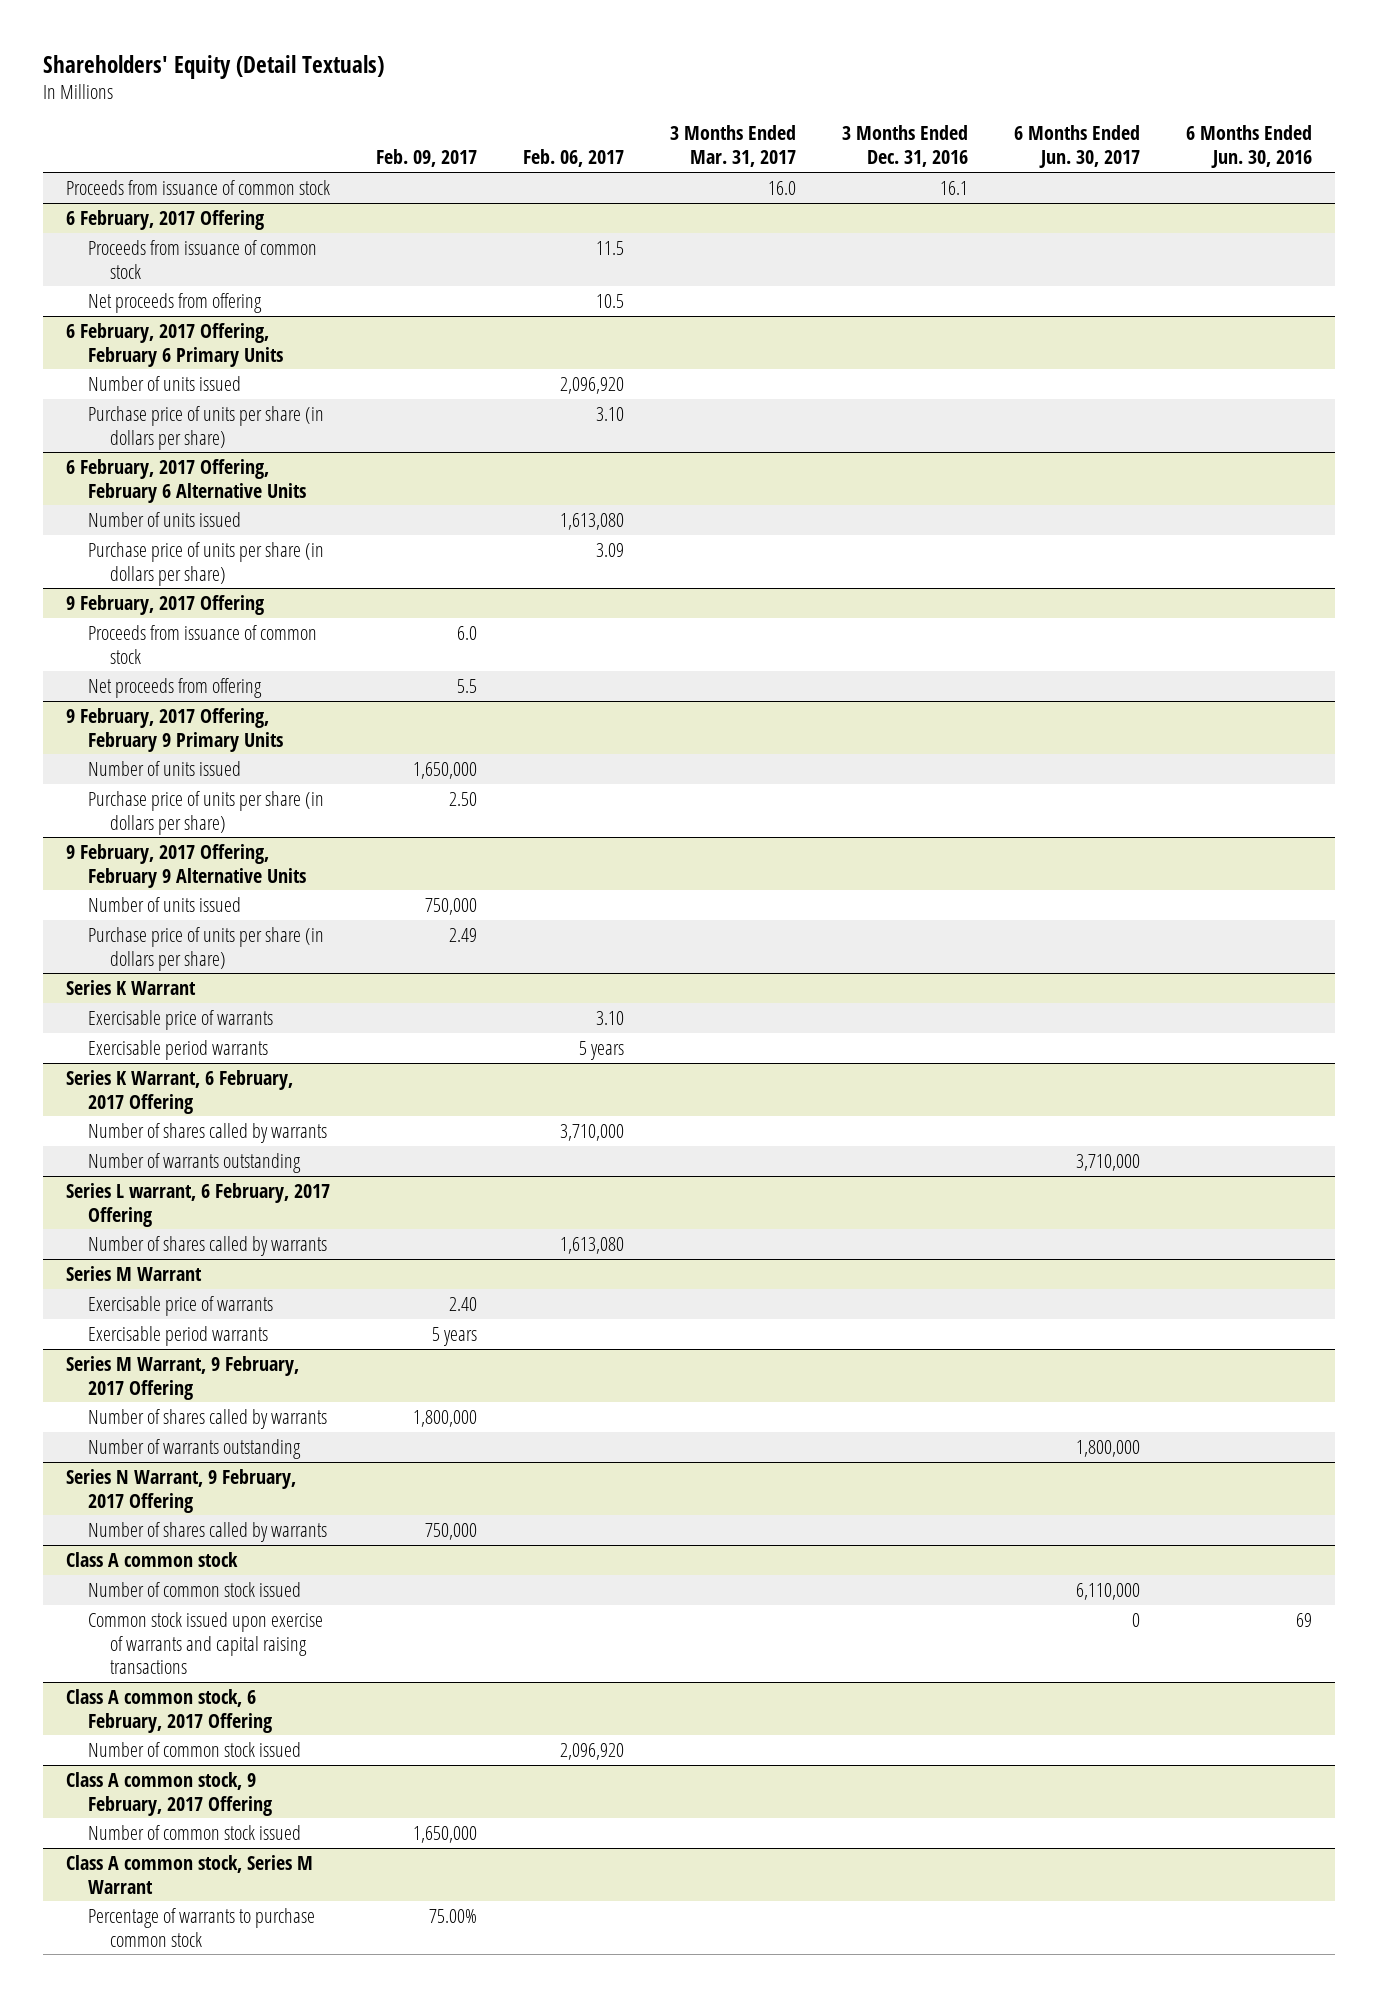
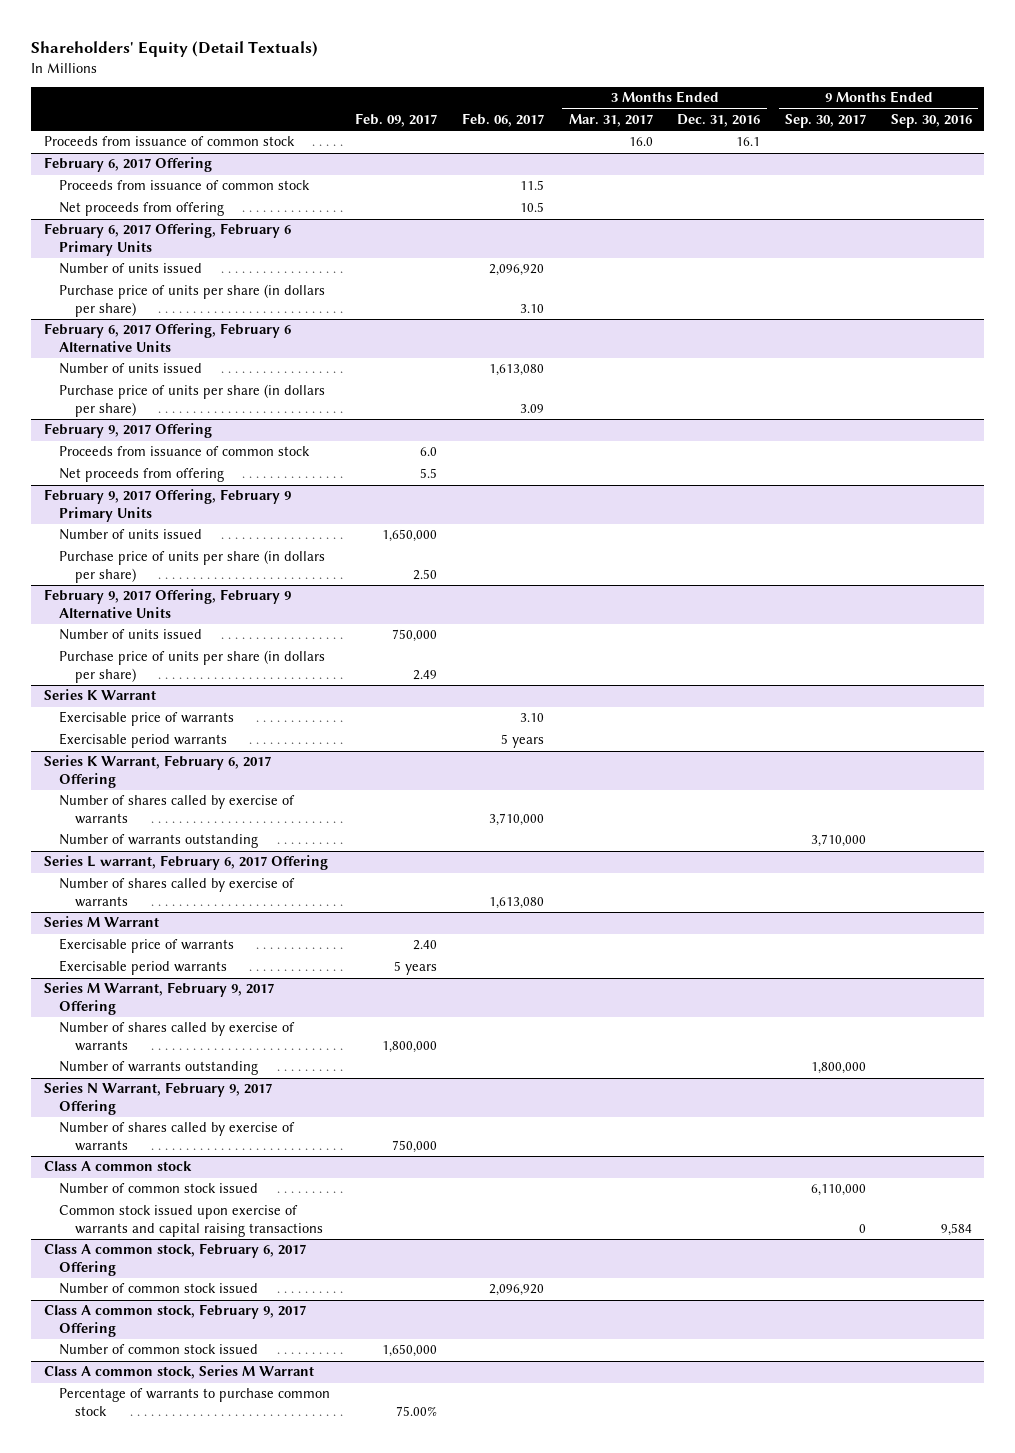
- | Feb. 09, 2017 | Feb. 06, 2017 | 3 Months Ended Mar. 31, 2017 | 3 Months Ended Dec. 31, 2016 | 6 Months Ended Jun. 30, 2017 | 6 Months Ended Jun. 30, 2016
+ | Feb. 09, 2017 | Feb. 06, 2017 | 3 Months Ended Mar. 31, 2017 | 3 Months Ended Dec. 31, 2016 | 9 Months Ended Sep. 30, 2017 | 9 Months Ended Sep. 30, 2016
- 6 February, 2017 Offering
+ February 6, 2017 Offering
- 6 February, 2017 Offering, February 6 Primary Units
+ February 6, 2017 Offering, February 6 Primary Units
- 6 February, 2017 Offering, February 6 Alternative Units
+ February 6, 2017 Offering, February 6 Alternative Units
- 9 February, 2017 Offering
+ February 9, 2017 Offering
- 9 February, 2017 Offering, February 9 Primary Units
+ February 9, 2017 Offering, February 9 Primary Units
- 9 February, 2017 Offering, February 9 Alternative Units
+ February 9, 2017 Offering, February 9 Alternative Units
- Series K Warrant, 6 February, 2017 Offering
- Number of shares called by warrants | | 3,710,000 | | | |
+ Series K Warrant, February 6, 2017 Offering
+ Number of shares called by exercise of warrants | | 3,710,000 | | | |
- Series L warrant, 6 February, 2017 Offering
- Number of shares called by warrants | | 1,613,080 | | | |
+ Series L warrant, February 6, 2017 Offering
+ Number of shares called by exercise of warrants | | 1,613,080 | | | |
- Series M Warrant, 9 February, 2017 Offering
- Number of shares called by warrants | 1,800,000 | | | | |
+ Series M Warrant, February 9, 2017 Offering
+ Number of shares called by exercise of warrants | 1,800,000 | | | | |
- Series N Warrant, 9 February, 2017 Offering
- Number of shares called by warrants | 750,000 | | | | |
+ Series N Warrant, February 9, 2017 Offering
+ Number of shares called by exercise of warrants | 750,000 | | | | |
- Class A common stock, 6 February, 2017 Offering
+ Class A common stock, February 6, 2017 Offering
- Class A common stock, 9 February, 2017 Offering
+ Class A common stock, February 9, 2017 Offering

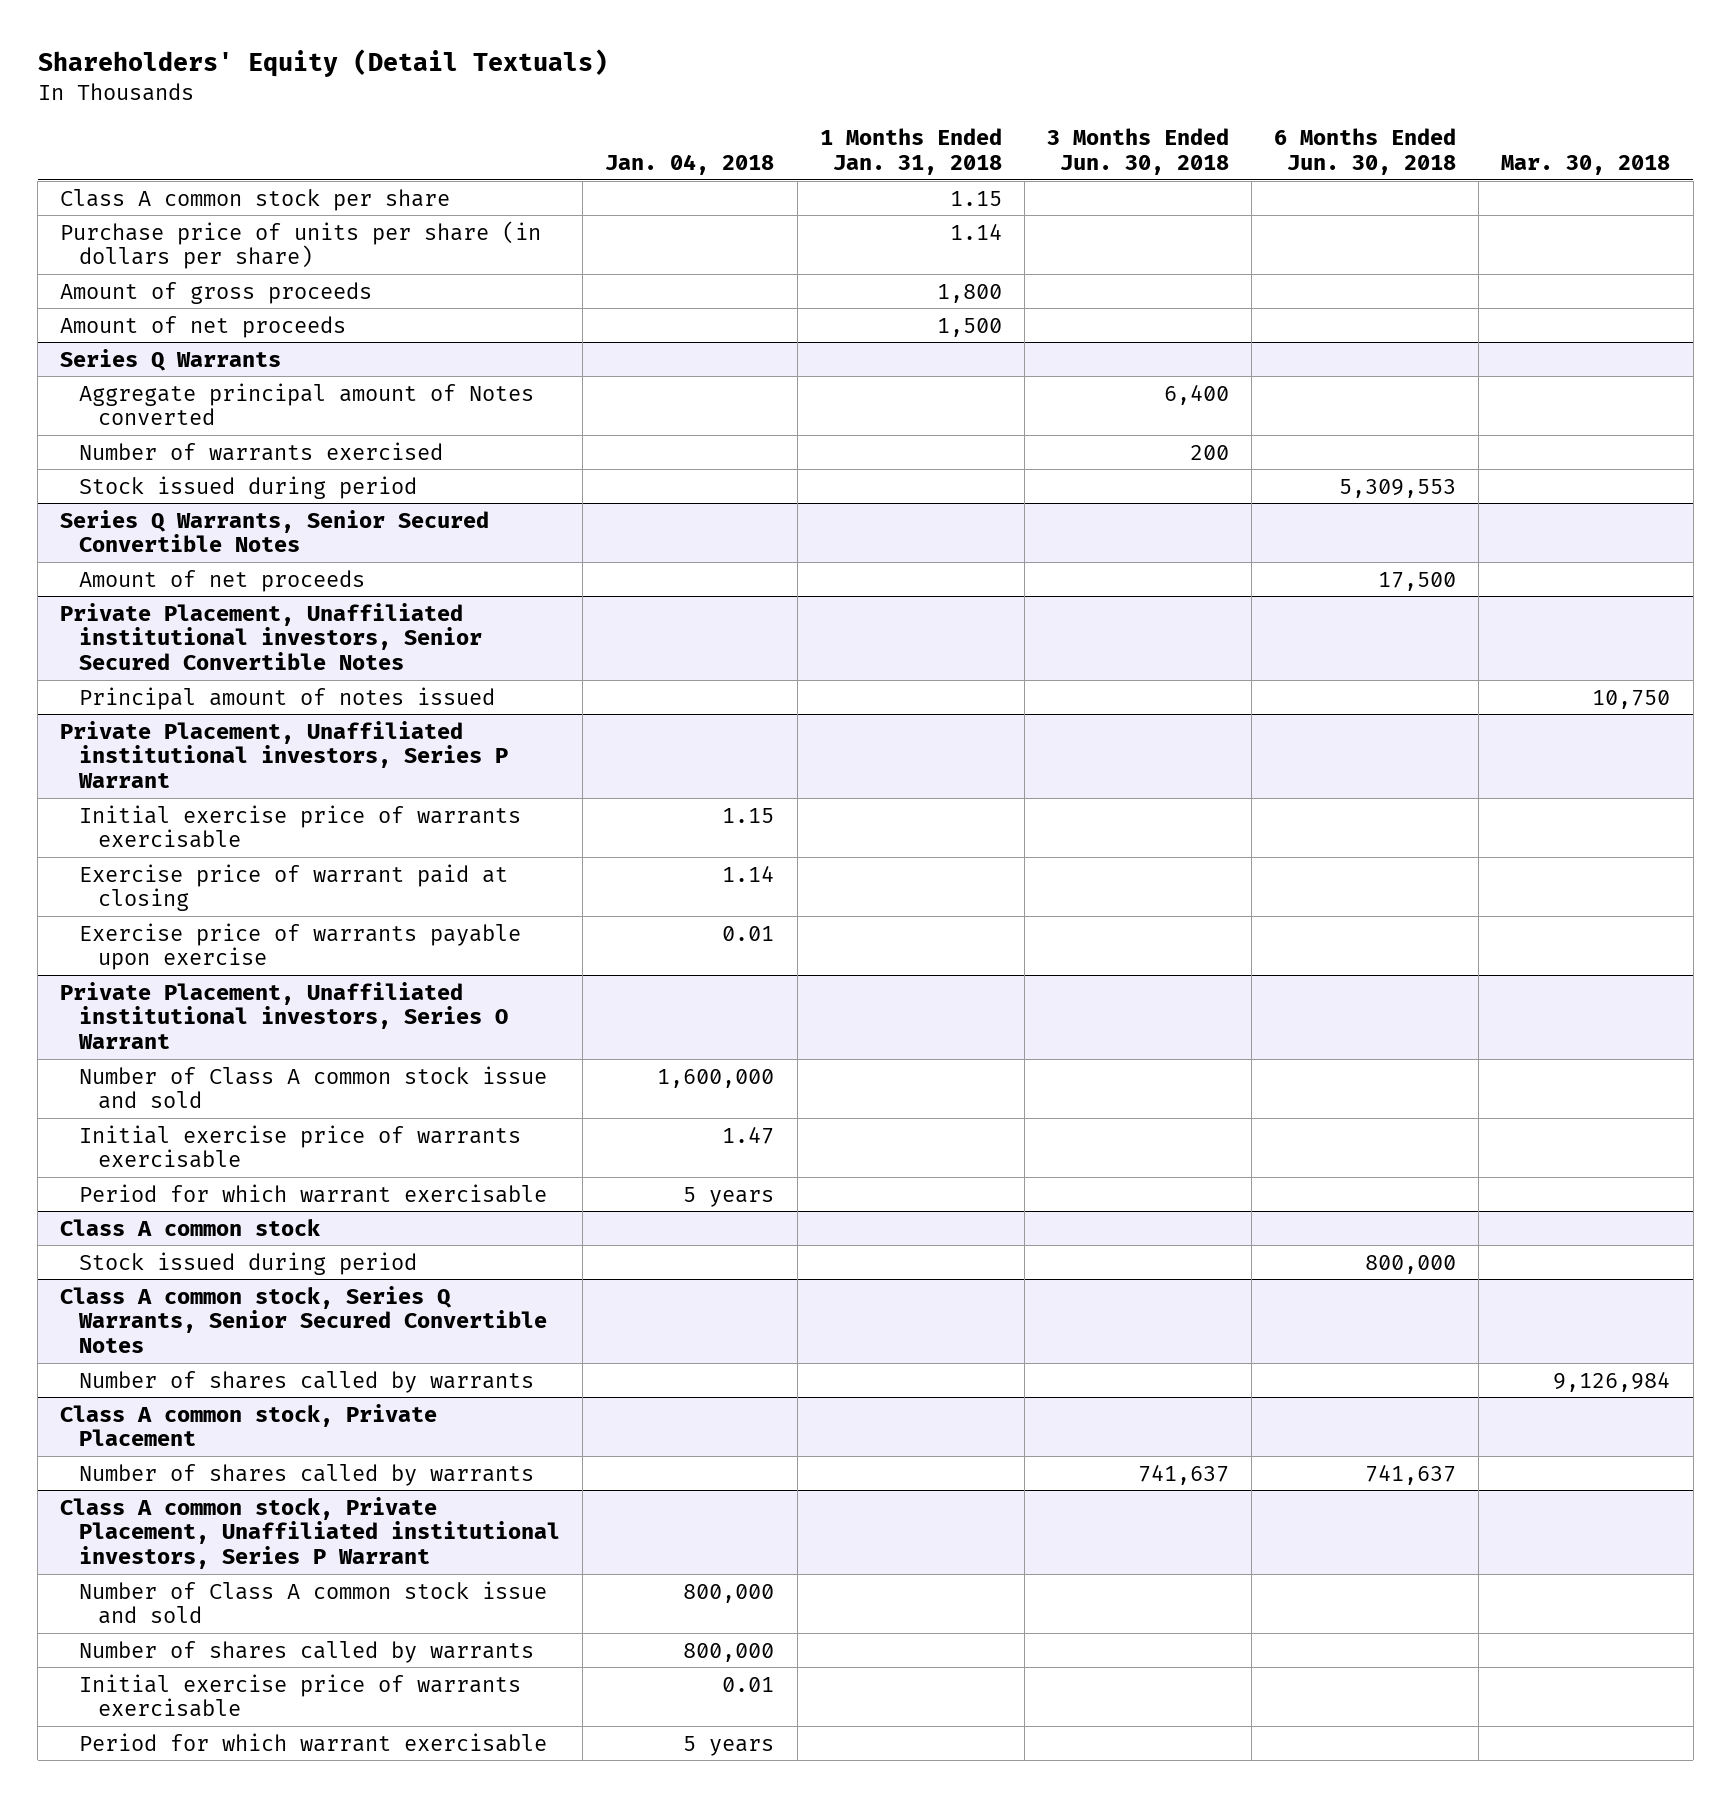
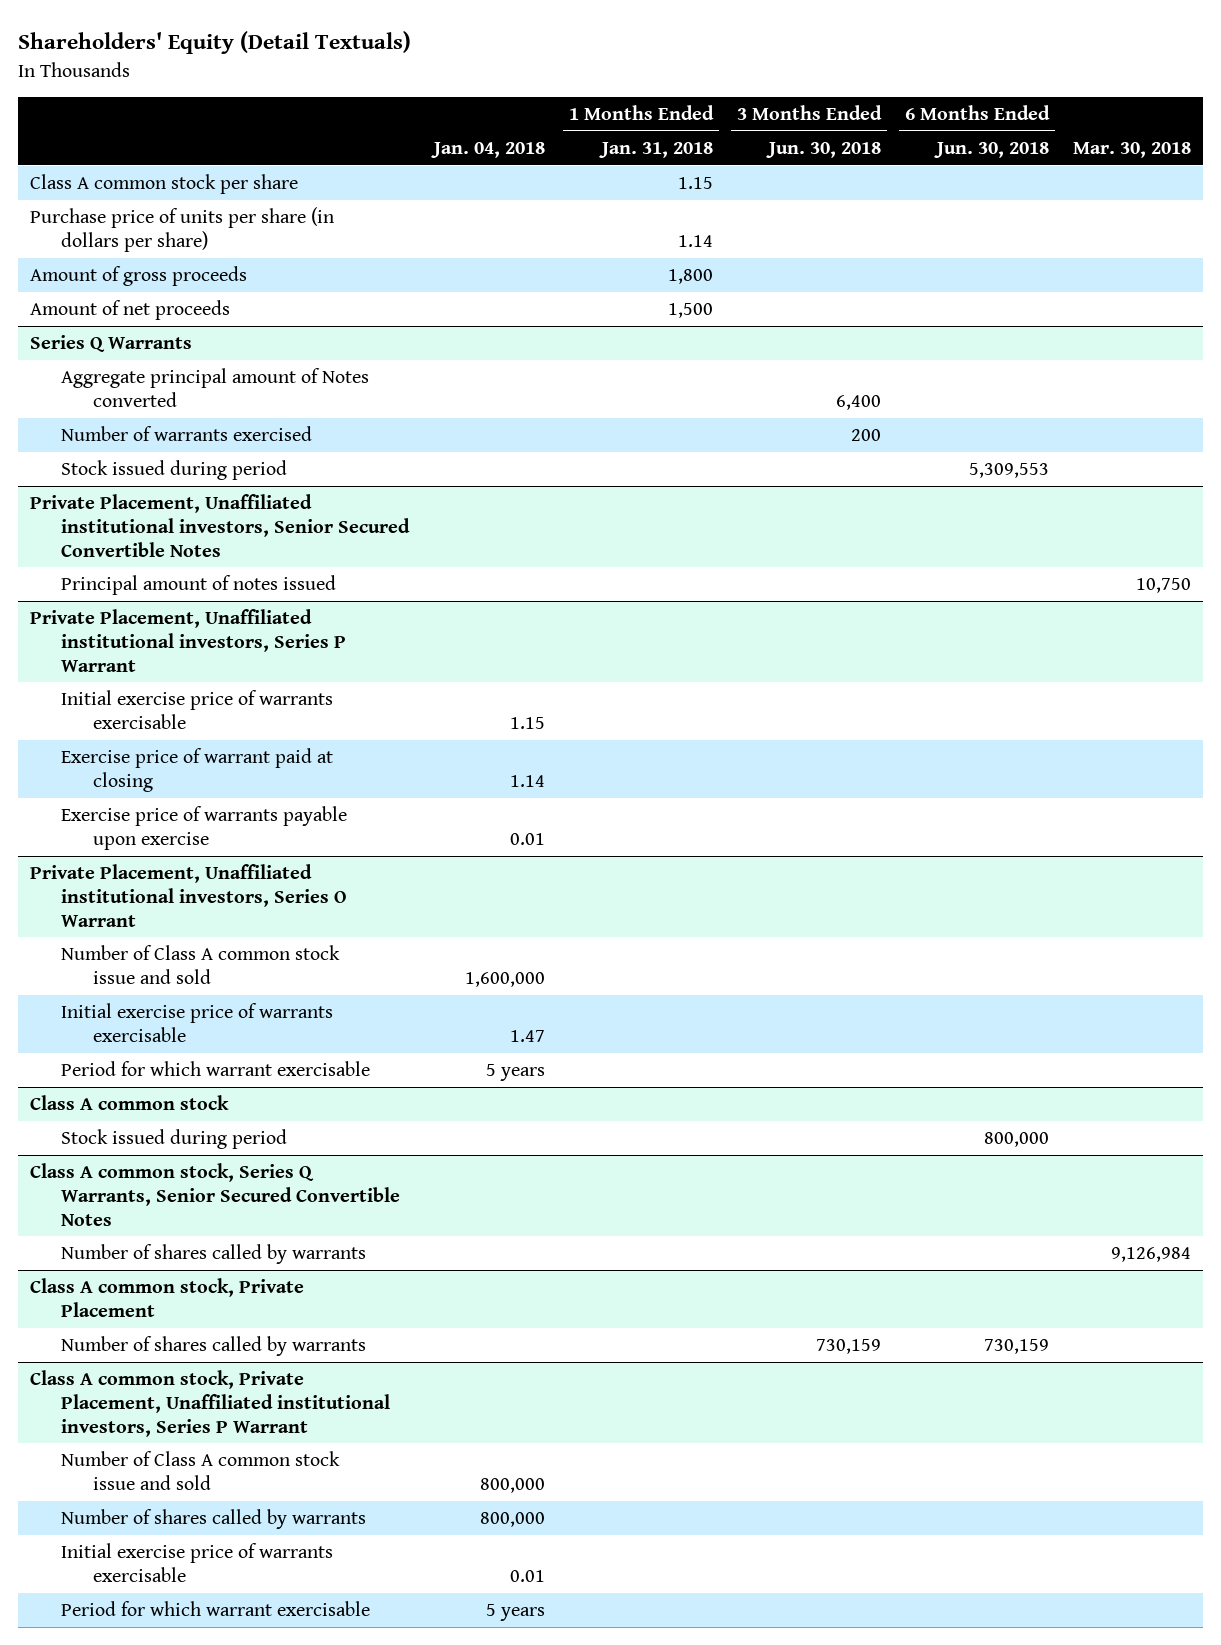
- Series Q Warrants, Senior Secured Convertible Notes
- Amount of net proceeds | | | | 17,500 |
@ Class A common stock, Private Placement
- Number of shares called by warrants | | | 741,637 | 741,637 |
+ Number of shares called by warrants | | | 730,159 | 730,159 |

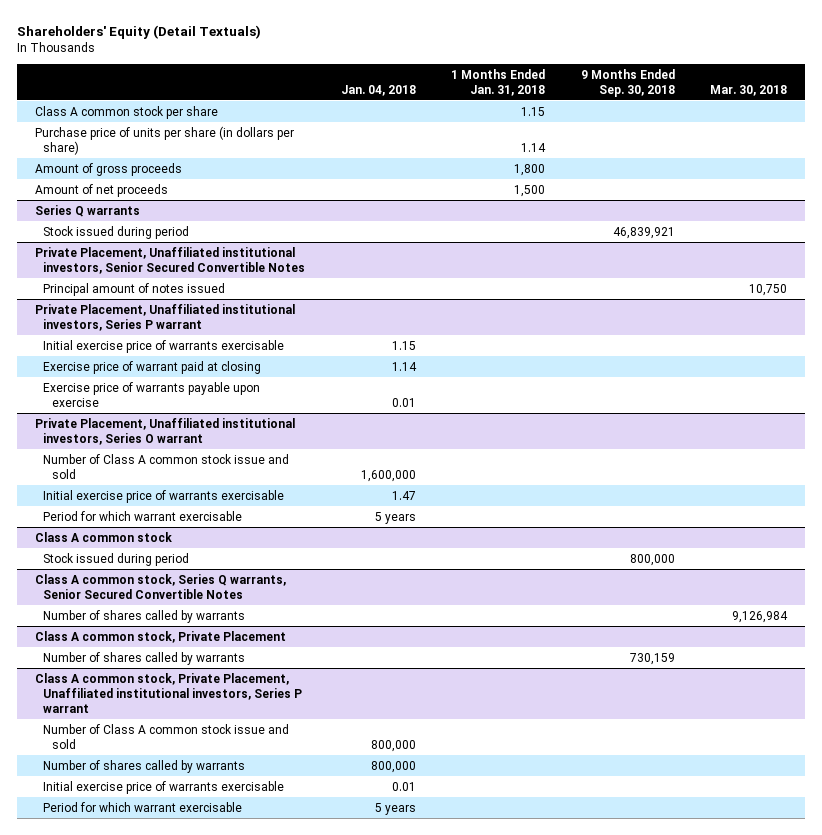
- | Jan. 04, 2018 | 1 Months Ended Jan. 31, 2018 | 3 Months Ended Jun. 30, 2018 | 6 Months Ended Jun. 30, 2018 | Mar. 30, 2018
+ | Jan. 04, 2018 | 1 Months Ended Jan. 31, 2018 | 9 Months Ended Sep. 30, 2018 | Mar. 30, 2018
- Series Q Warrants
- Aggregate principal amount of Notes converted | | | 6,400 | |
- Number of warrants exercised | | | 200 | |
+ Series Q warrants
- Private Placement, Unaffiliated institutional investors, Series P Warrant
+ Private Placement, Unaffiliated institutional investors, Series P warrant
- Private Placement, Unaffiliated institutional investors, Series O Warrant
+ Private Placement, Unaffiliated institutional investors, Series O warrant
- Class A common stock, Series Q Warrants, Senior Secured Convertible Notes
+ Class A common stock, Series Q warrants, Senior Secured Convertible Notes
- Class A common stock, Private Placement, Unaffiliated institutional investors, Series P Warrant
+ Class A common stock, Private Placement, Unaffiliated institutional investors, Series P warrant

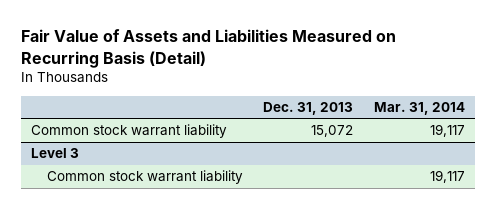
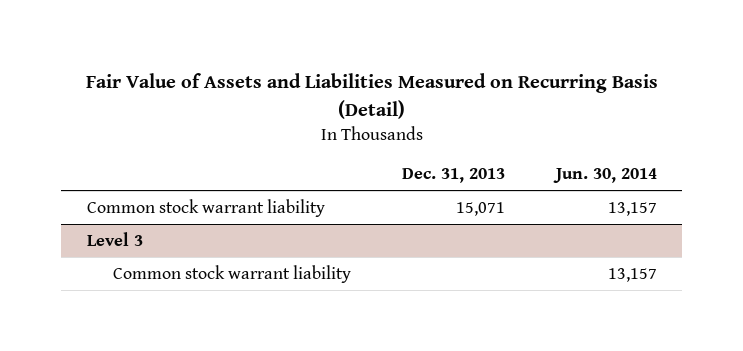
- | Dec. 31, 2013 | Mar. 31, 2014
+ | Dec. 31, 2013 | Jun. 30, 2014
- Common stock warrant liability | 15,072 | 19,117
+ Common stock warrant liability | 15,071 | 13,157

